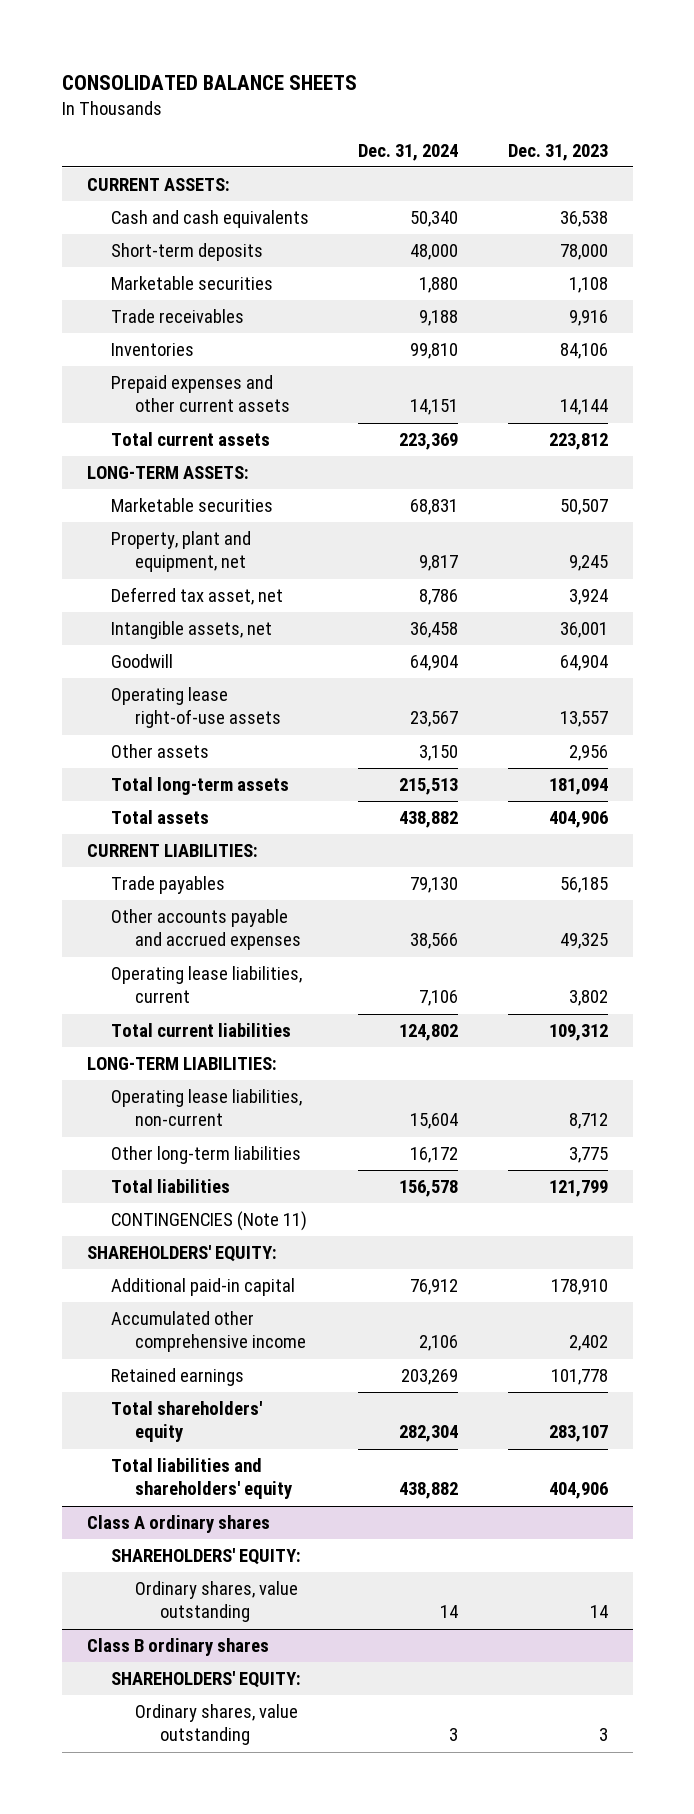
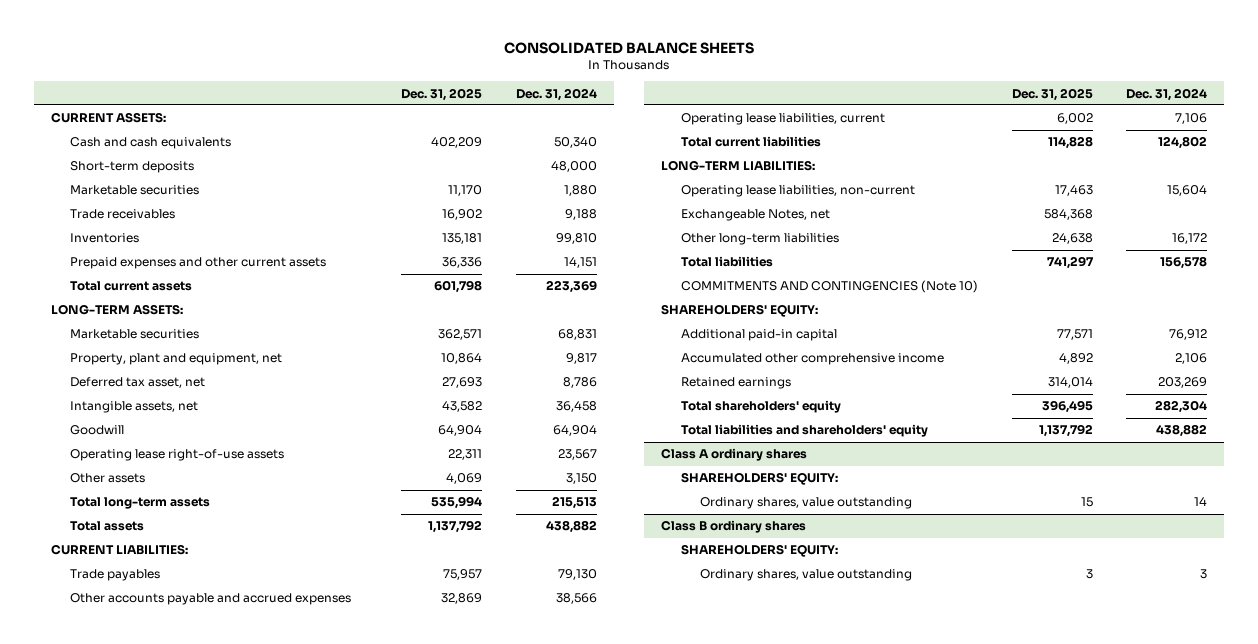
- | Dec. 31, 2024 | Dec. 31, 2023
+ | Dec. 31, 2025 | Dec. 31, 2024
+ Exchangeable Notes, net | 584,368 |
- CONTINGENCIES (Note 11)
+ COMMITMENTS AND CONTINGENCIES (Note 10)

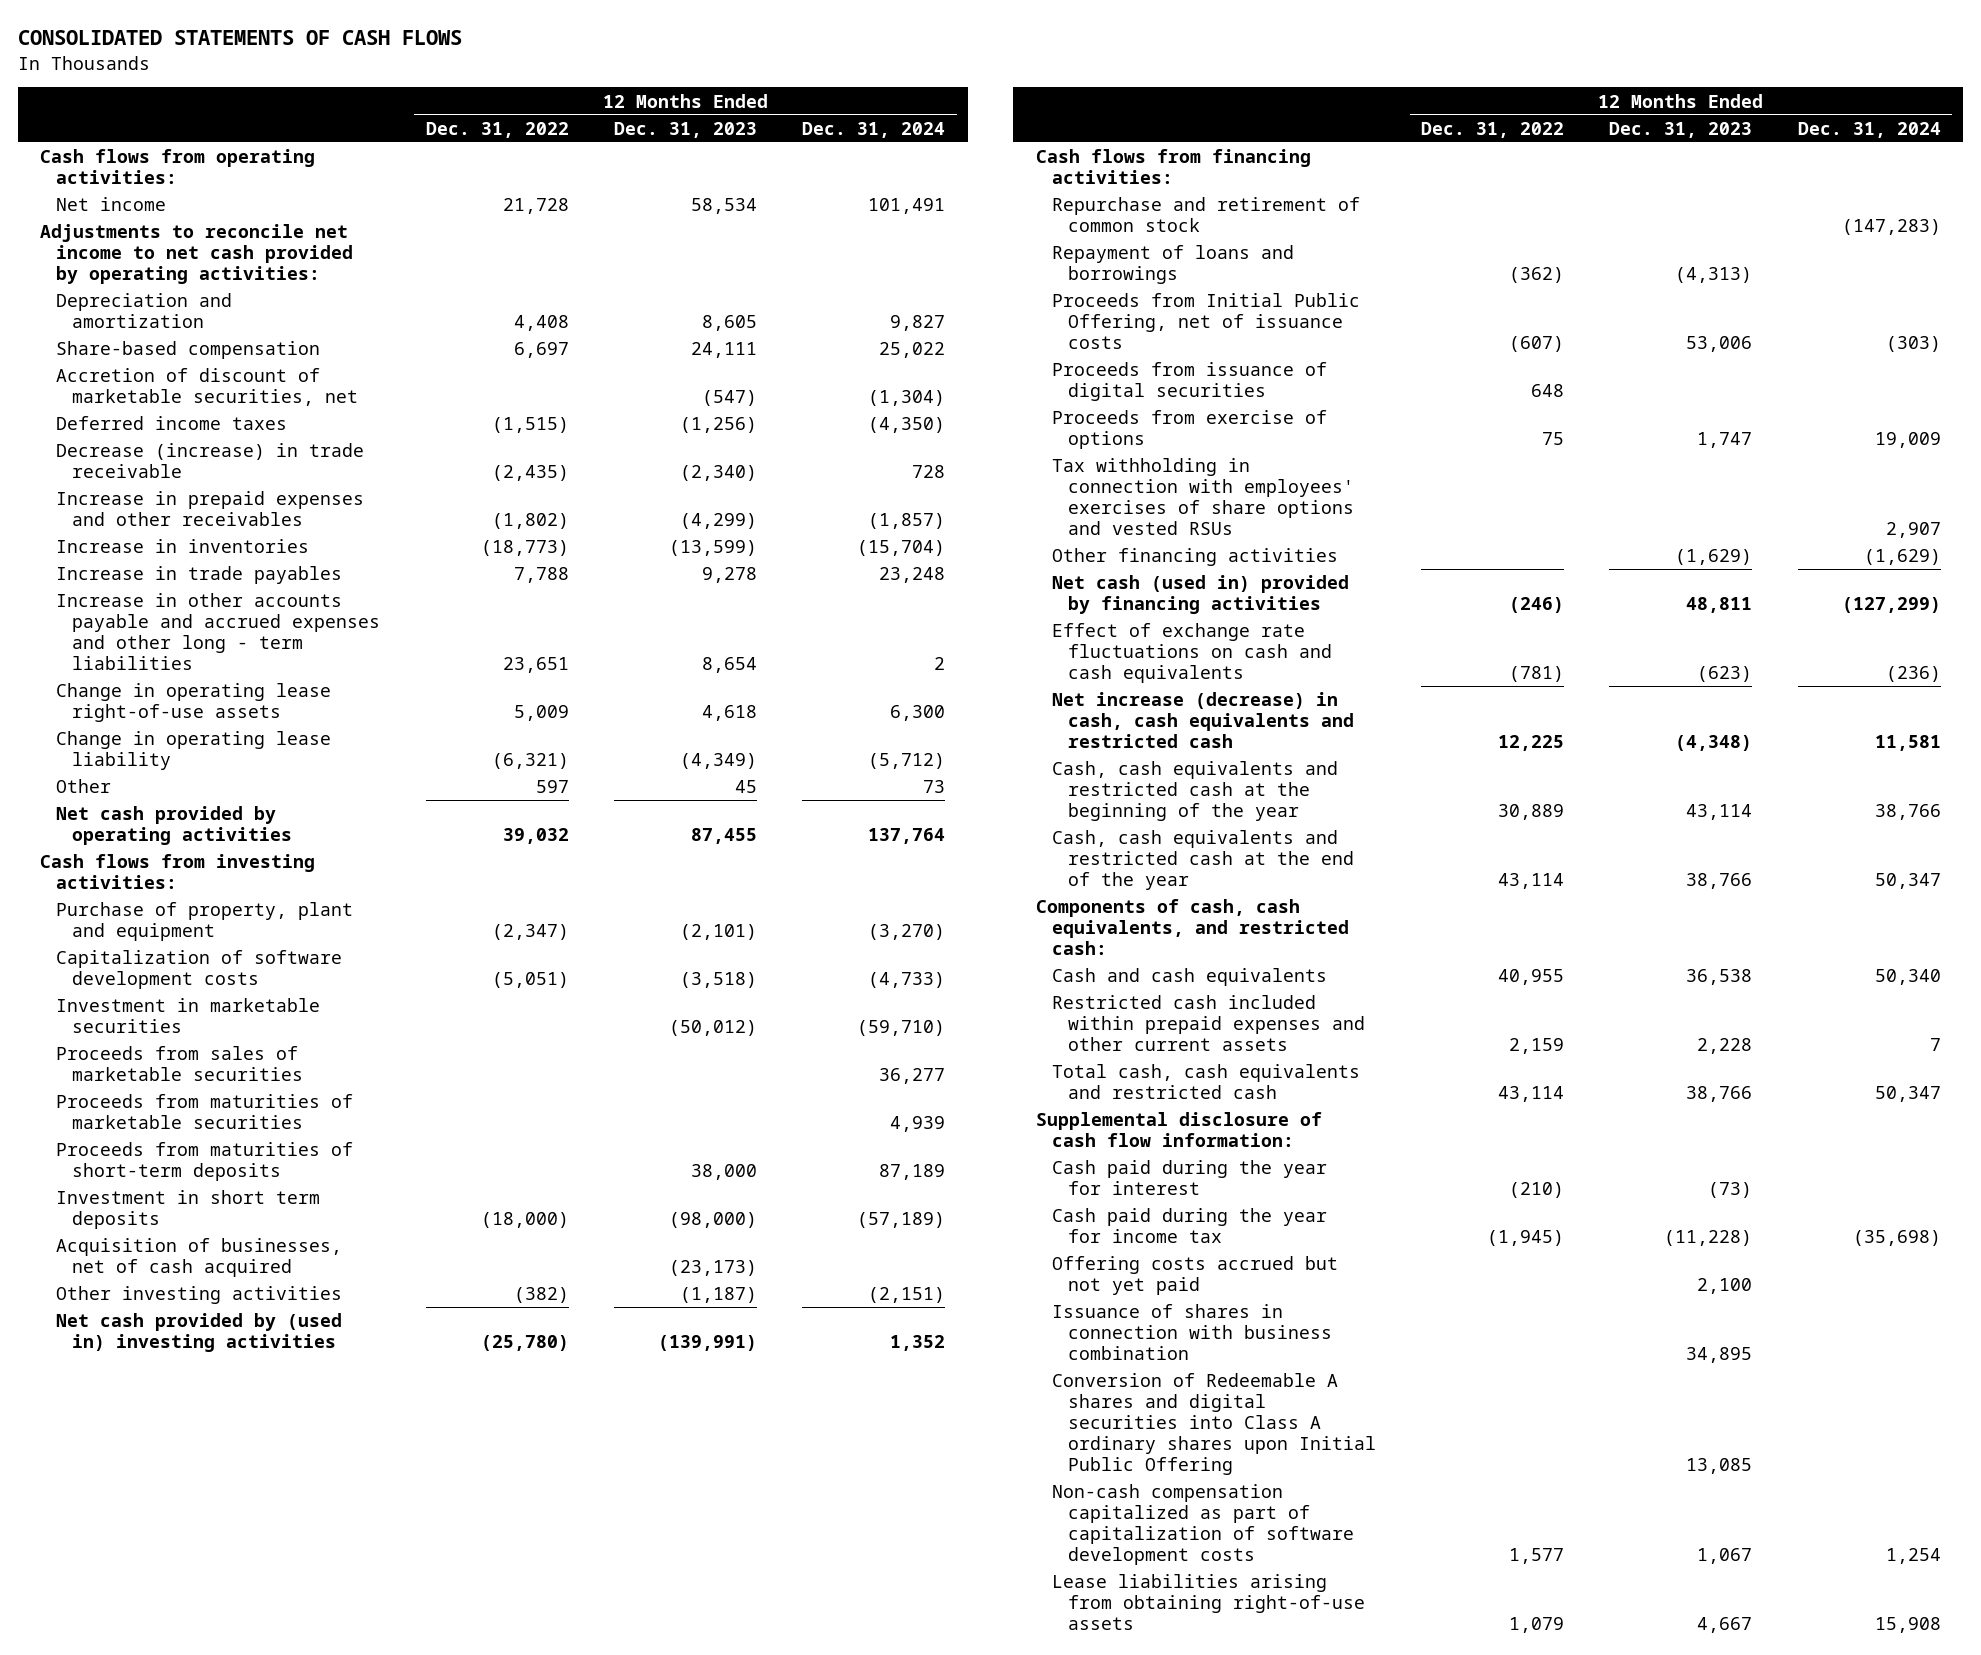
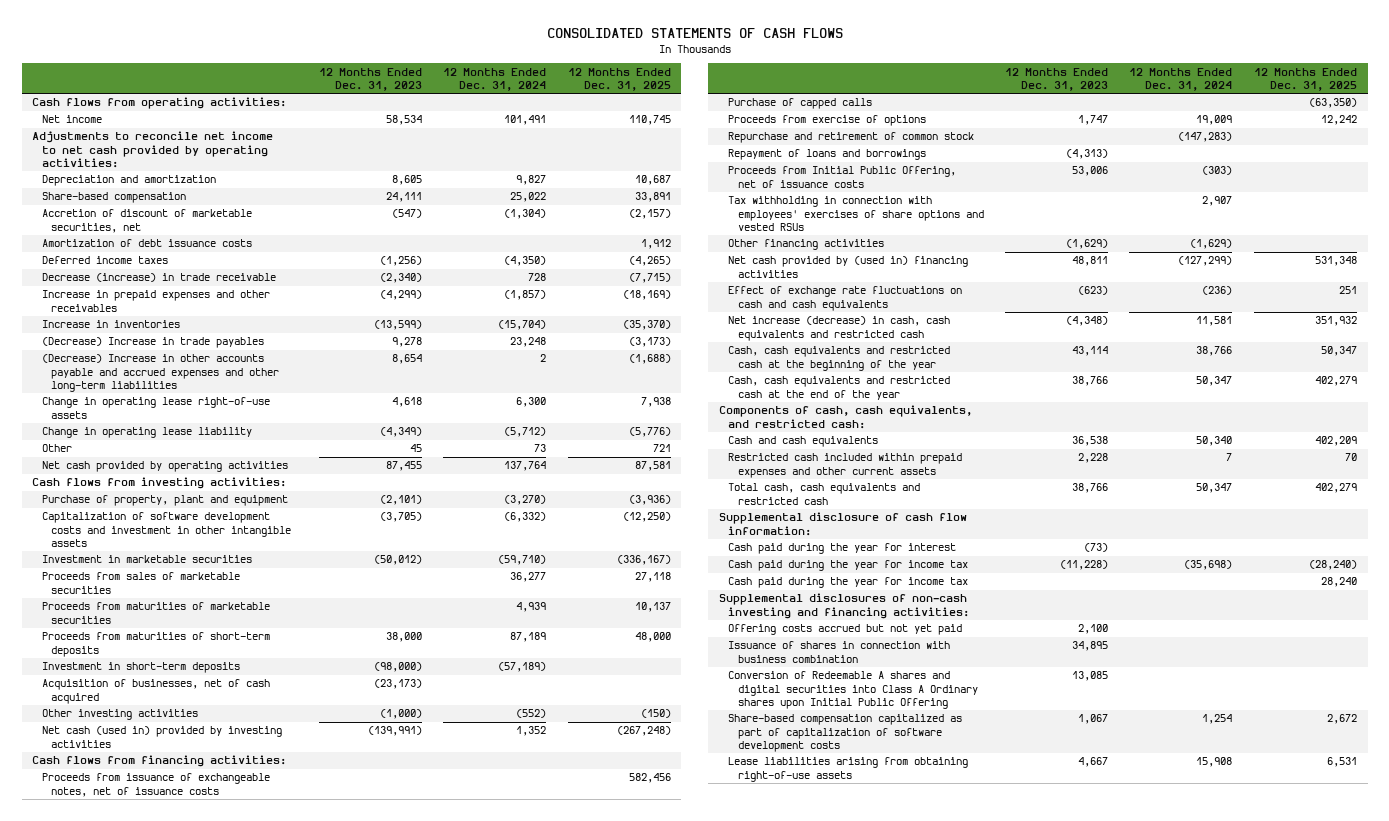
- | 12 Months Ended Dec. 31, 2022 | 12 Months Ended Dec. 31, 2023 | 12 Months Ended Dec. 31, 2024
+ | 12 Months Ended Dec. 31, 2023 | 12 Months Ended Dec. 31, 2024 | 12 Months Ended Dec. 31, 2025
+ Amortization of debt issuance costs | | | 1,912
- Increase in trade payables | 7,788 | 9,278 | 23,248
- Increase in other accounts payable and accrued expenses and other long - term liabilities | 23,651 | 8,654 | 2
+ (Decrease) Increase in trade payables | 9,278 | 23,248 | (3,173)
+ (Decrease) Increase in other accounts payable and accrued expenses and other long-term liabilities | 8,654 | 2 | (1,688)
- Capitalization of software development costs | (5,051) | (3,518) | (4,733)
+ Capitalization of software development costs and investment in other intangible assets | (3,705) | (6,332) | (12,250)
- Investment in short term deposits | (18,000) | (98,000) | (57,189)
+ Investment in short-term deposits | (98,000) | (57,189) |
- Other investing activities | (382) | (1,187) | (2,151)
- Net cash provided by (used in) investing activities | (25,780) | (139,991) | 1,352
+ Other investing activities | (1,000) | (552) | (150)
+ Net cash (used in) provided by investing activities | (139,991) | 1,352 | (267,248)
+ Proceeds from issuance of exchangeable notes, net of issuance costs | | | 582,456
+ Purchase of capped calls | | | (63,350)
moved up: Proceeds from exercise of options | 1,747 | 19,009 | 12,242
- Proceeds from issuance of digital securities | 648 | |
- Net cash (used in) provided by financing activities | (246) | 48,811 | (127,299)
+ Net cash provided by (used in) financing activities | 48,811 | (127,299) | 531,348
+ Cash paid during the year for income tax | | | 28,240
+ Supplemental disclosures of non-cash investing and financing activities:
- Conversion of Redeemable A shares and digital securities into Class A ordinary shares upon Initial Public Offering | | 13,085 |
- Non-cash compensation capitalized as part of capitalization of software development costs | 1,577 | 1,067 | 1,254
+ Conversion of Redeemable A shares and digital securities into Class A Ordinary shares upon Initial Public Offering | 13,085 | |
+ Share-based compensation capitalized as part of capitalization of software development costs | 1,067 | 1,254 | 2,672

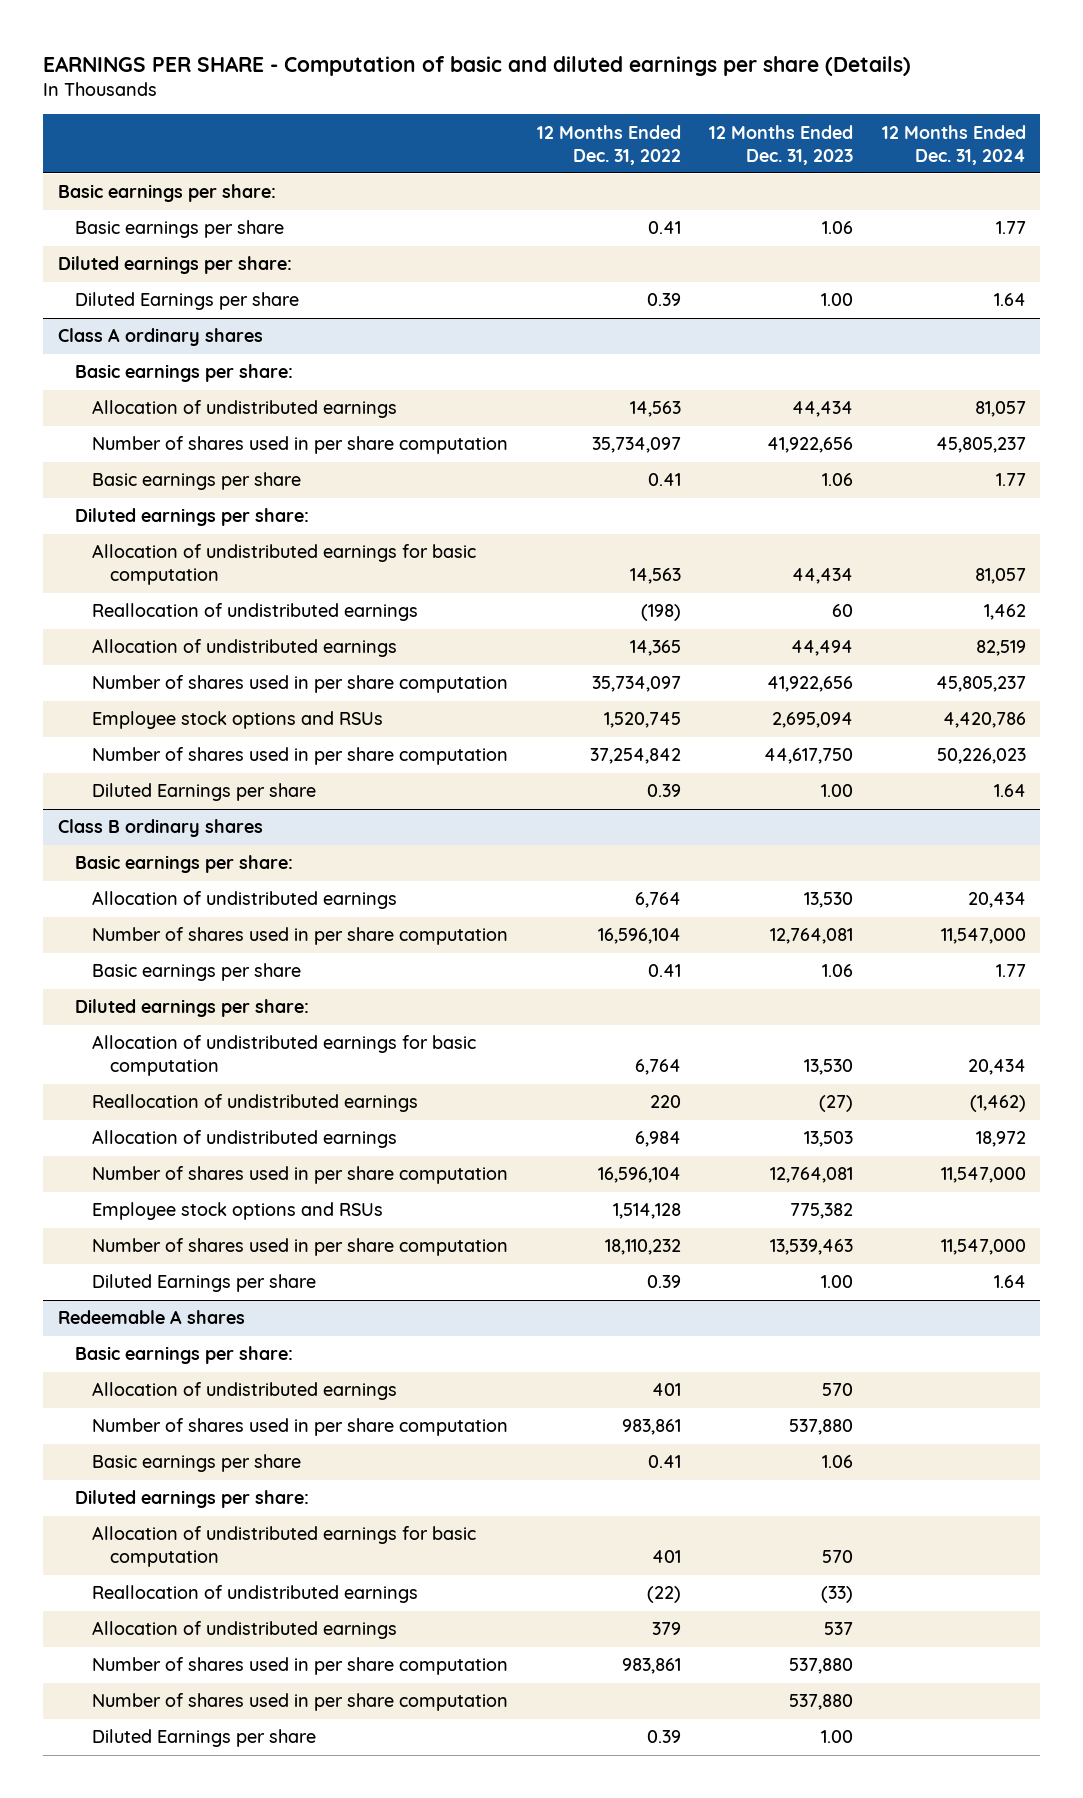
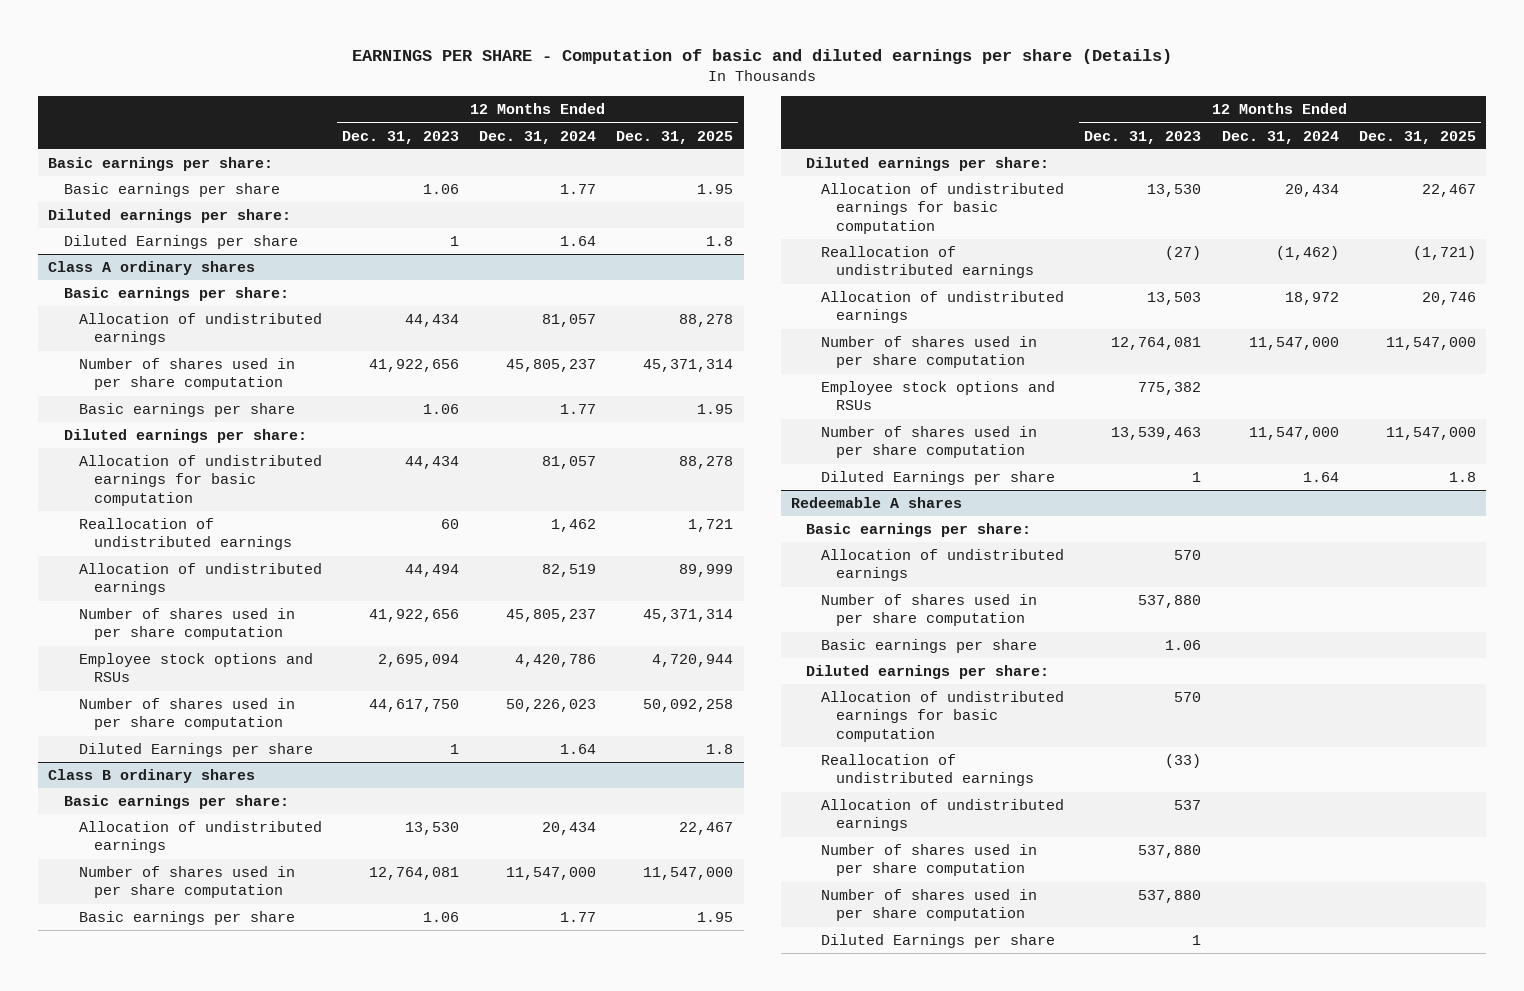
- | 12 Months Ended Dec. 31, 2022 | 12 Months Ended Dec. 31, 2023 | 12 Months Ended Dec. 31, 2024
+ | 12 Months Ended Dec. 31, 2023 | 12 Months Ended Dec. 31, 2024 | 12 Months Ended Dec. 31, 2025
- Diluted Earnings per share | 0.39 | 1.00 | 1.64
+ Diluted Earnings per share | 1 | 1.64 | 1.8
@ Class A ordinary shares
- Diluted Earnings per share | 0.39 | 1.00 | 1.64
+ Diluted Earnings per share | 1 | 1.64 | 1.8
@ Class B ordinary shares
- Diluted Earnings per share | 0.39 | 1.00 | 1.64
+ Diluted Earnings per share | 1 | 1.64 | 1.8
@ Redeemable A shares
- Diluted Earnings per share | 0.39 | 1.00 |
+ Diluted Earnings per share | 1 | |

